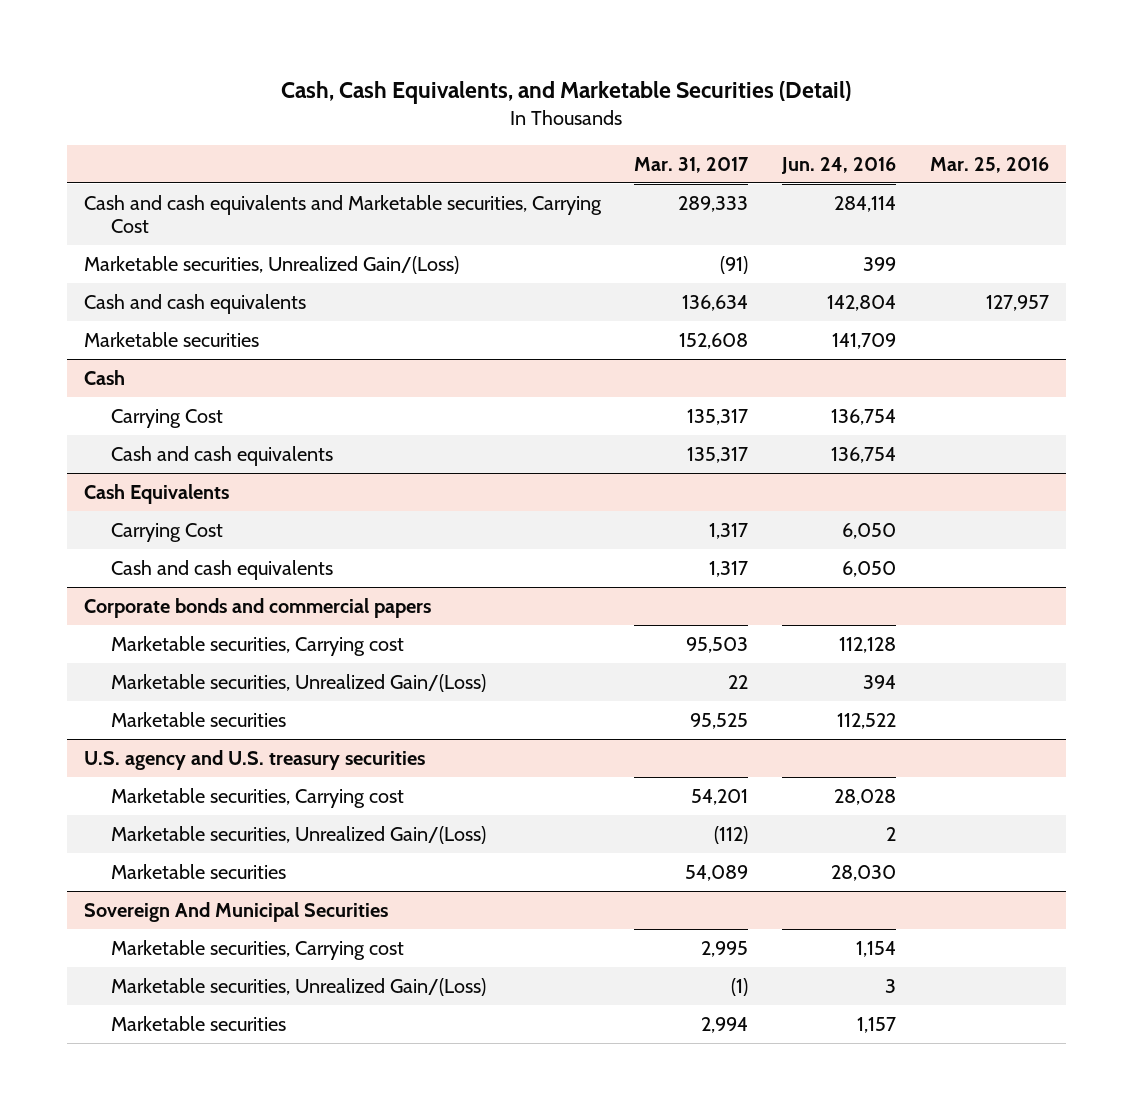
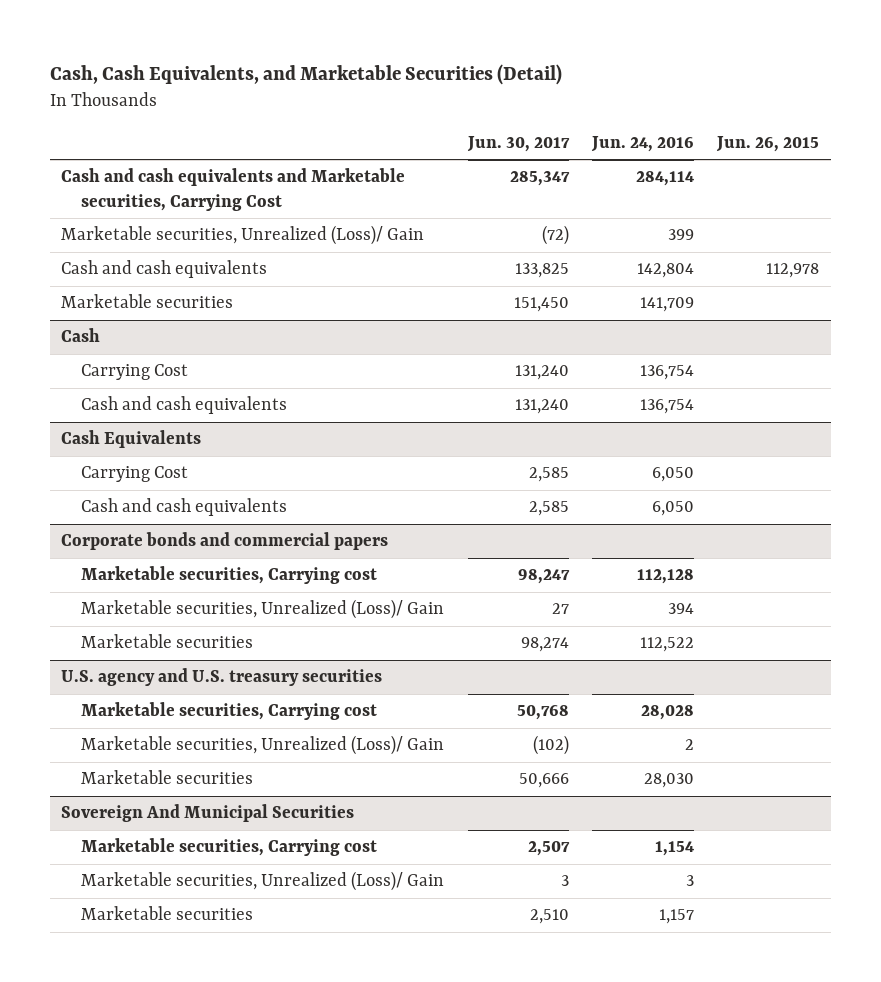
- | Mar. 31, 2017 | Jun. 24, 2016 | Mar. 25, 2016
+ | Jun. 30, 2017 | Jun. 24, 2016 | Jun. 26, 2015
- Marketable securities, Unrealized Gain/(Loss) | (91) | 399 |
+ Marketable securities, Unrealized (Loss)/ Gain | (72) | 399 |
@ Corporate bonds and commercial papers
- Marketable securities, Unrealized Gain/(Loss) | 22 | 394 |
+ Marketable securities, Unrealized (Loss)/ Gain | 27 | 394 |
@ U.S. agency and U.S. treasury securities
- Marketable securities, Unrealized Gain/(Loss) | (112) | 2 |
+ Marketable securities, Unrealized (Loss)/ Gain | (102) | 2 |
@ Sovereign And Municipal Securities
- Marketable securities, Unrealized Gain/(Loss) | (1) | 3 |
+ Marketable securities, Unrealized (Loss)/ Gain | 3 | 3 |

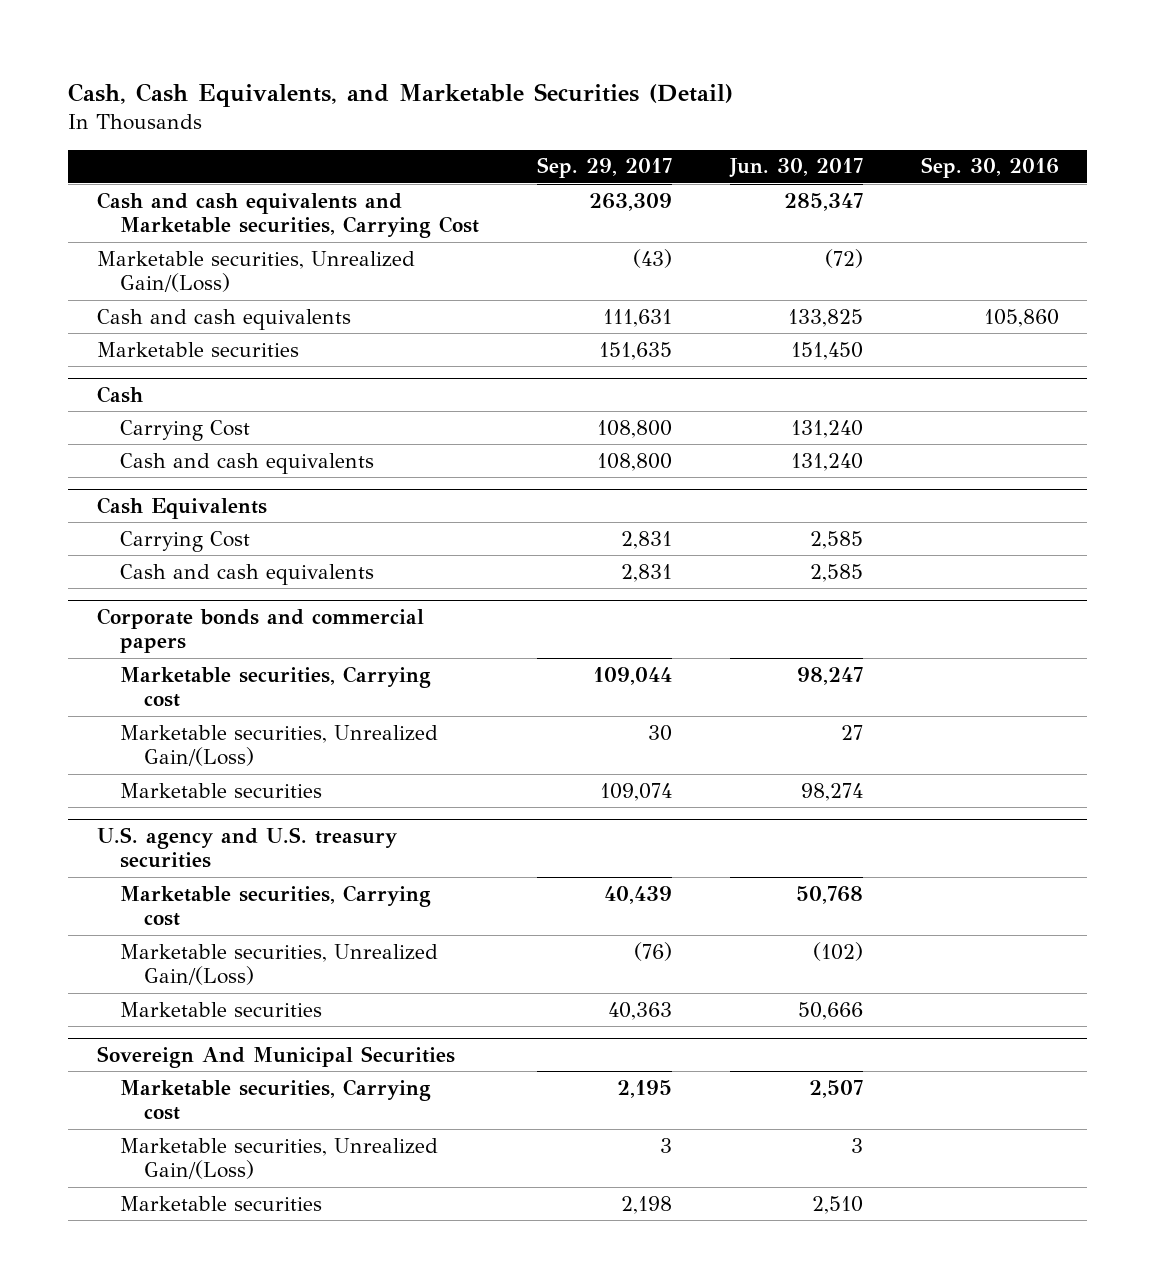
- | Jun. 30, 2017 | Jun. 24, 2016 | Jun. 26, 2015
+ | Sep. 29, 2017 | Jun. 30, 2017 | Sep. 30, 2016
- Marketable securities, Unrealized (Loss)/ Gain | (72) | 399 |
+ Marketable securities, Unrealized Gain/(Loss) | (43) | (72) |
@ Corporate bonds and commercial papers
- Marketable securities, Unrealized (Loss)/ Gain | 27 | 394 |
+ Marketable securities, Unrealized Gain/(Loss) | 30 | 27 |
@ U.S. agency and U.S. treasury securities
- Marketable securities, Unrealized (Loss)/ Gain | (102) | 2 |
+ Marketable securities, Unrealized Gain/(Loss) | (76) | (102) |
@ Sovereign And Municipal Securities
- Marketable securities, Unrealized (Loss)/ Gain | 3 | 3 |
+ Marketable securities, Unrealized Gain/(Loss) | 3 | 3 |

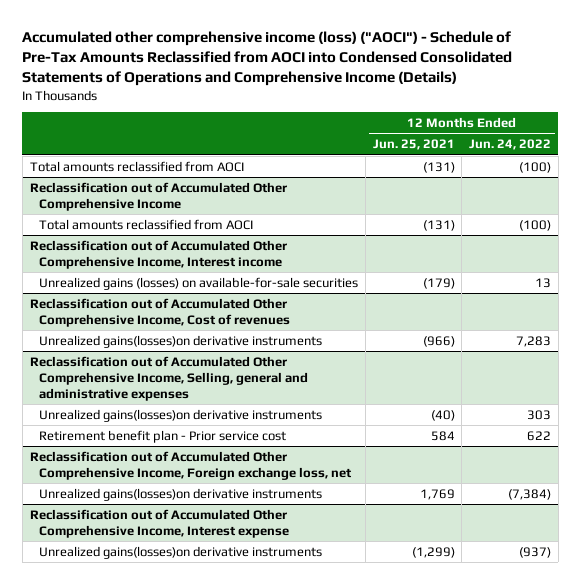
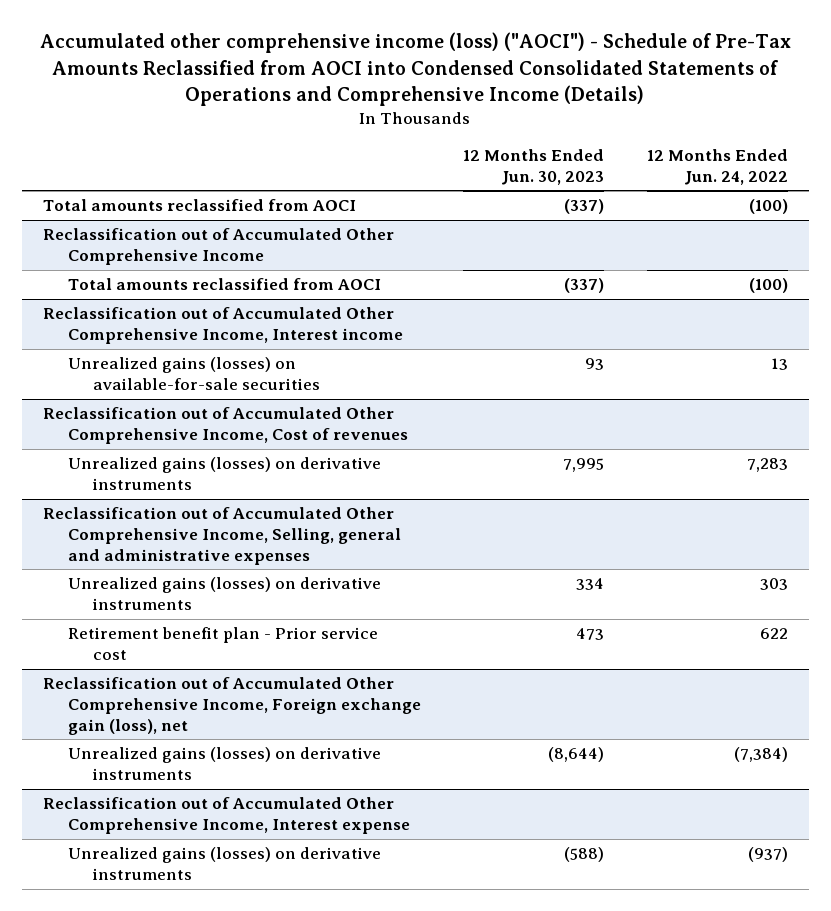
- | 12 Months Ended Jun. 25, 2021 | 12 Months Ended Jun. 24, 2022
+ | 12 Months Ended Jun. 30, 2023 | 12 Months Ended Jun. 24, 2022
@ Reclassification out of Accumulated Other Comprehensive Income, Cost of revenues
- Unrealized gains(losses)on derivative instruments | (966) | 7,283
+ Unrealized gains (losses) on derivative instruments | 7,995 | 7,283
@ Reclassification out of Accumulated Other Comprehensive Income, Selling, general and administrative expenses
- Unrealized gains(losses)on derivative instruments | (40) | 303
+ Unrealized gains (losses) on derivative instruments | 334 | 303
- Reclassification out of Accumulated Other Comprehensive Income, Foreign exchange loss, net
- Unrealized gains(losses)on derivative instruments | 1,769 | (7,384)
+ Reclassification out of Accumulated Other Comprehensive Income, Foreign exchange gain (loss), net
+ Unrealized gains (losses) on derivative instruments | (8,644) | (7,384)
@ Reclassification out of Accumulated Other Comprehensive Income, Interest expense
- Unrealized gains(losses)on derivative instruments | (1,299) | (937)
+ Unrealized gains (losses) on derivative instruments | (588) | (937)

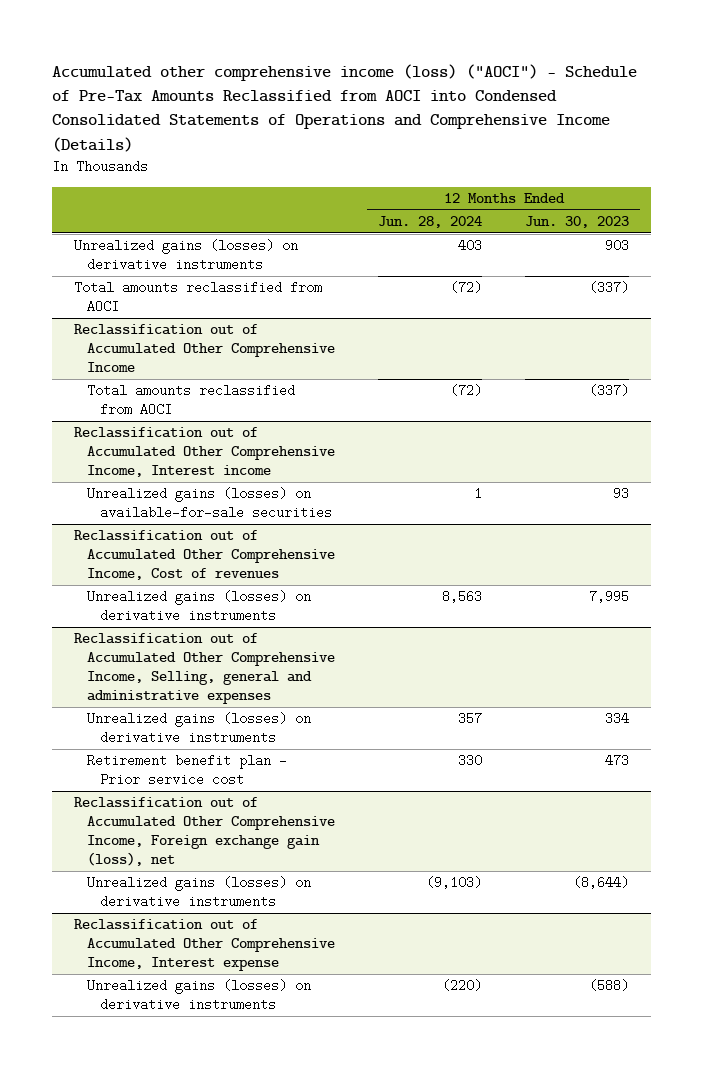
- | 12 Months Ended Jun. 30, 2023 | 12 Months Ended Jun. 24, 2022
+ | 12 Months Ended Jun. 28, 2024 | 12 Months Ended Jun. 30, 2023
+ Unrealized gains (losses) on derivative instruments | 403 | 903

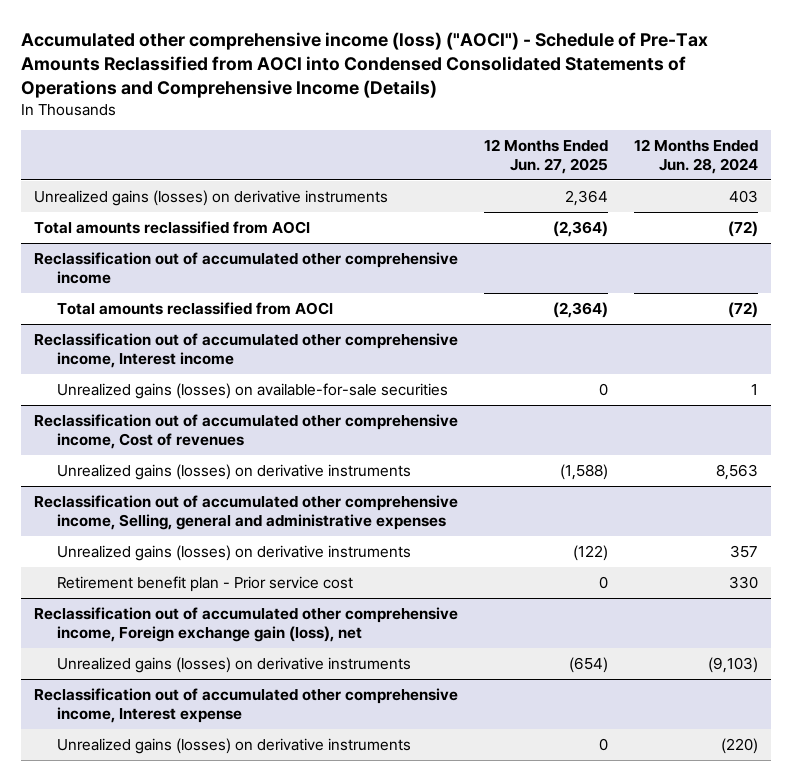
- | 12 Months Ended Jun. 28, 2024 | 12 Months Ended Jun. 30, 2023
+ | 12 Months Ended Jun. 27, 2025 | 12 Months Ended Jun. 28, 2024
- Reclassification out of Accumulated Other Comprehensive Income
+ Reclassification out of accumulated other comprehensive income
- Reclassification out of Accumulated Other Comprehensive Income, Interest income
+ Reclassification out of accumulated other comprehensive income, Interest income
- Reclassification out of Accumulated Other Comprehensive Income, Cost of revenues
+ Reclassification out of accumulated other comprehensive income, Cost of revenues
- Reclassification out of Accumulated Other Comprehensive Income, Selling, general and administrative expenses
+ Reclassification out of accumulated other comprehensive income, Selling, general and administrative expenses
- Reclassification out of Accumulated Other Comprehensive Income, Foreign exchange gain (loss), net
+ Reclassification out of accumulated other comprehensive income, Foreign exchange gain (loss), net
- Reclassification out of Accumulated Other Comprehensive Income, Interest expense
+ Reclassification out of accumulated other comprehensive income, Interest expense

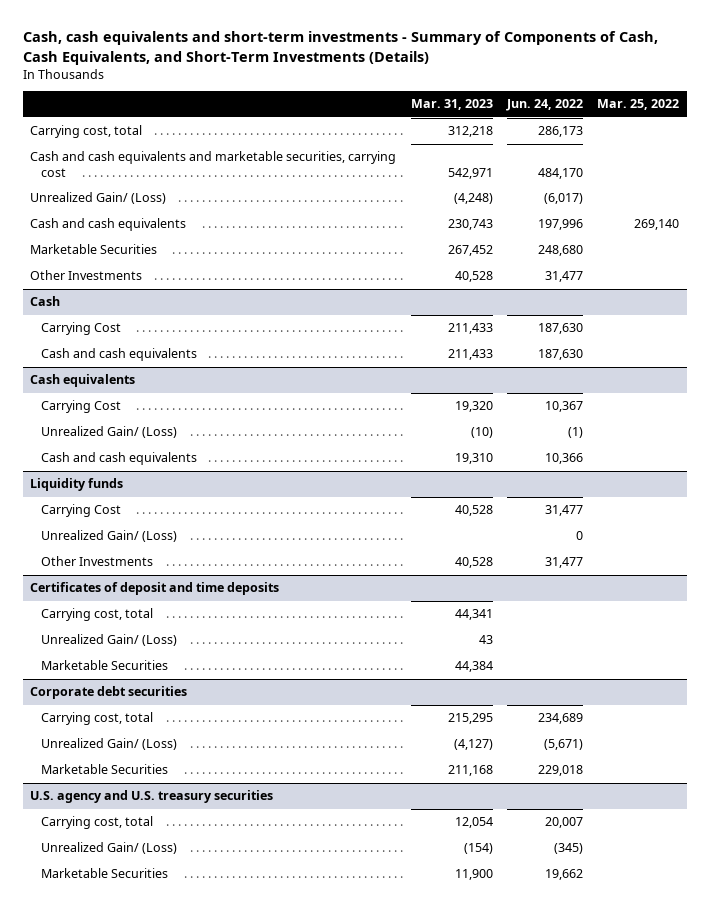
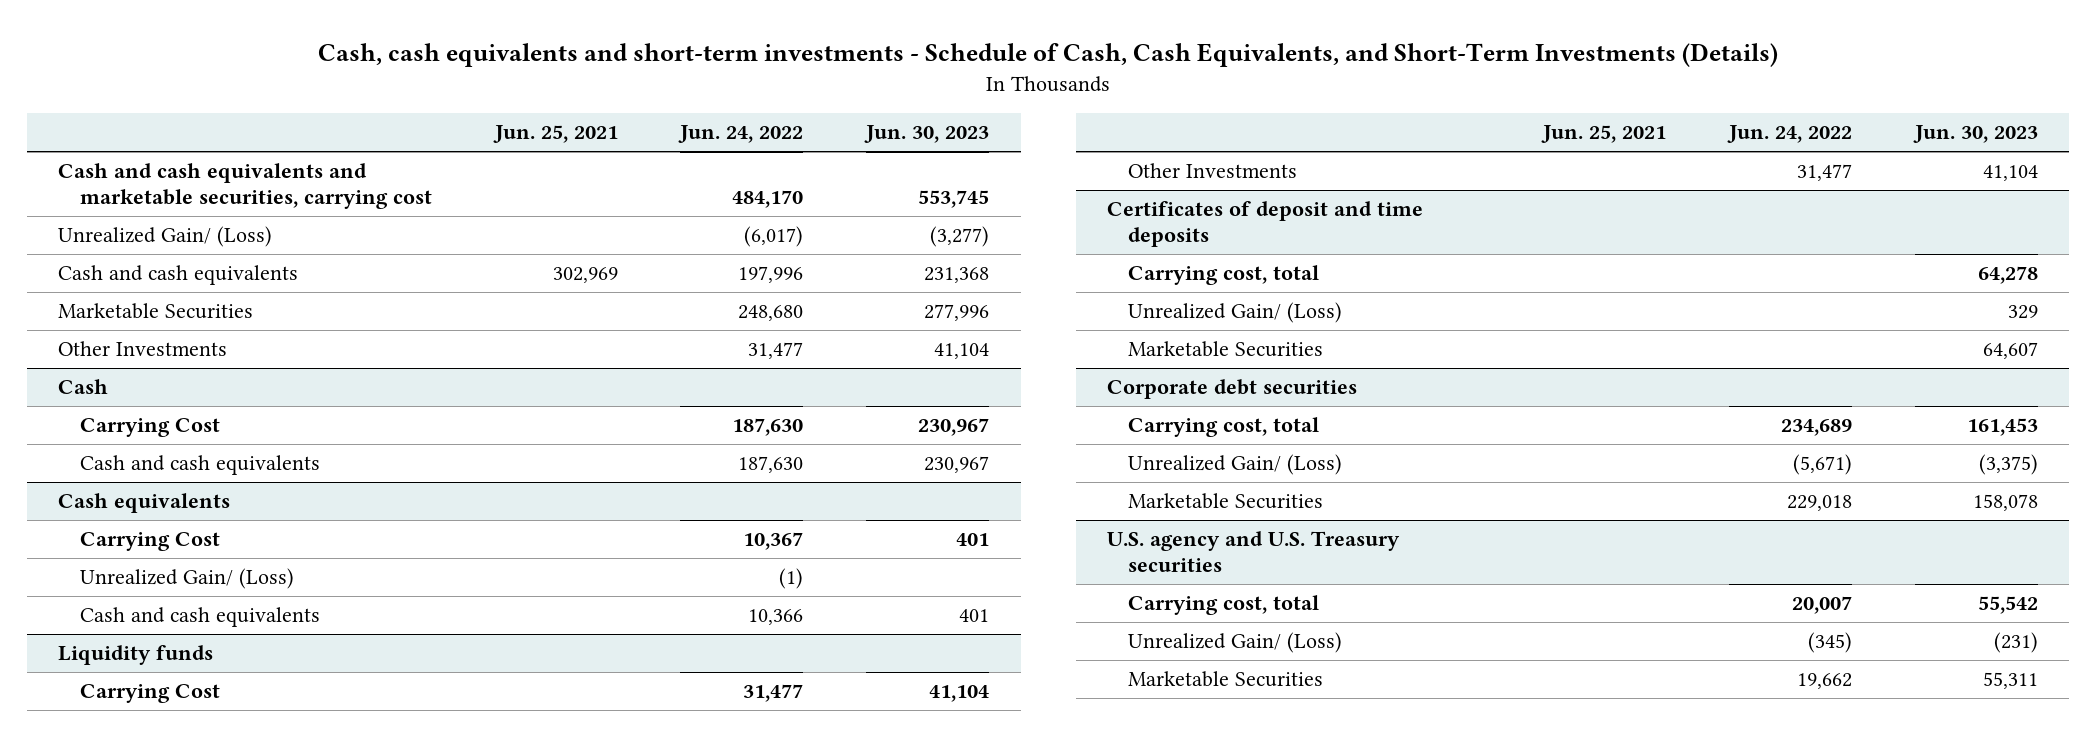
- Cash, cash equivalents and short-term investments - Summary of Components of Cash, Cash Equivalents, and Short-Term Investments (Details)
+ Cash, cash equivalents and short-term investments - Schedule of Cash, Cash Equivalents, and Short-Term Investments (Details)
- | Mar. 31, 2023 | Jun. 24, 2022 | Mar. 25, 2022
+ | Jun. 25, 2021 | Jun. 24, 2022 | Jun. 30, 2023
- Carrying cost, total | 312,218 | 286,173 |
@ Liquidity funds
- Unrealized Gain/ (Loss) | | 0 |
- U.S. agency and U.S. treasury securities
+ U.S. agency and U.S. Treasury securities

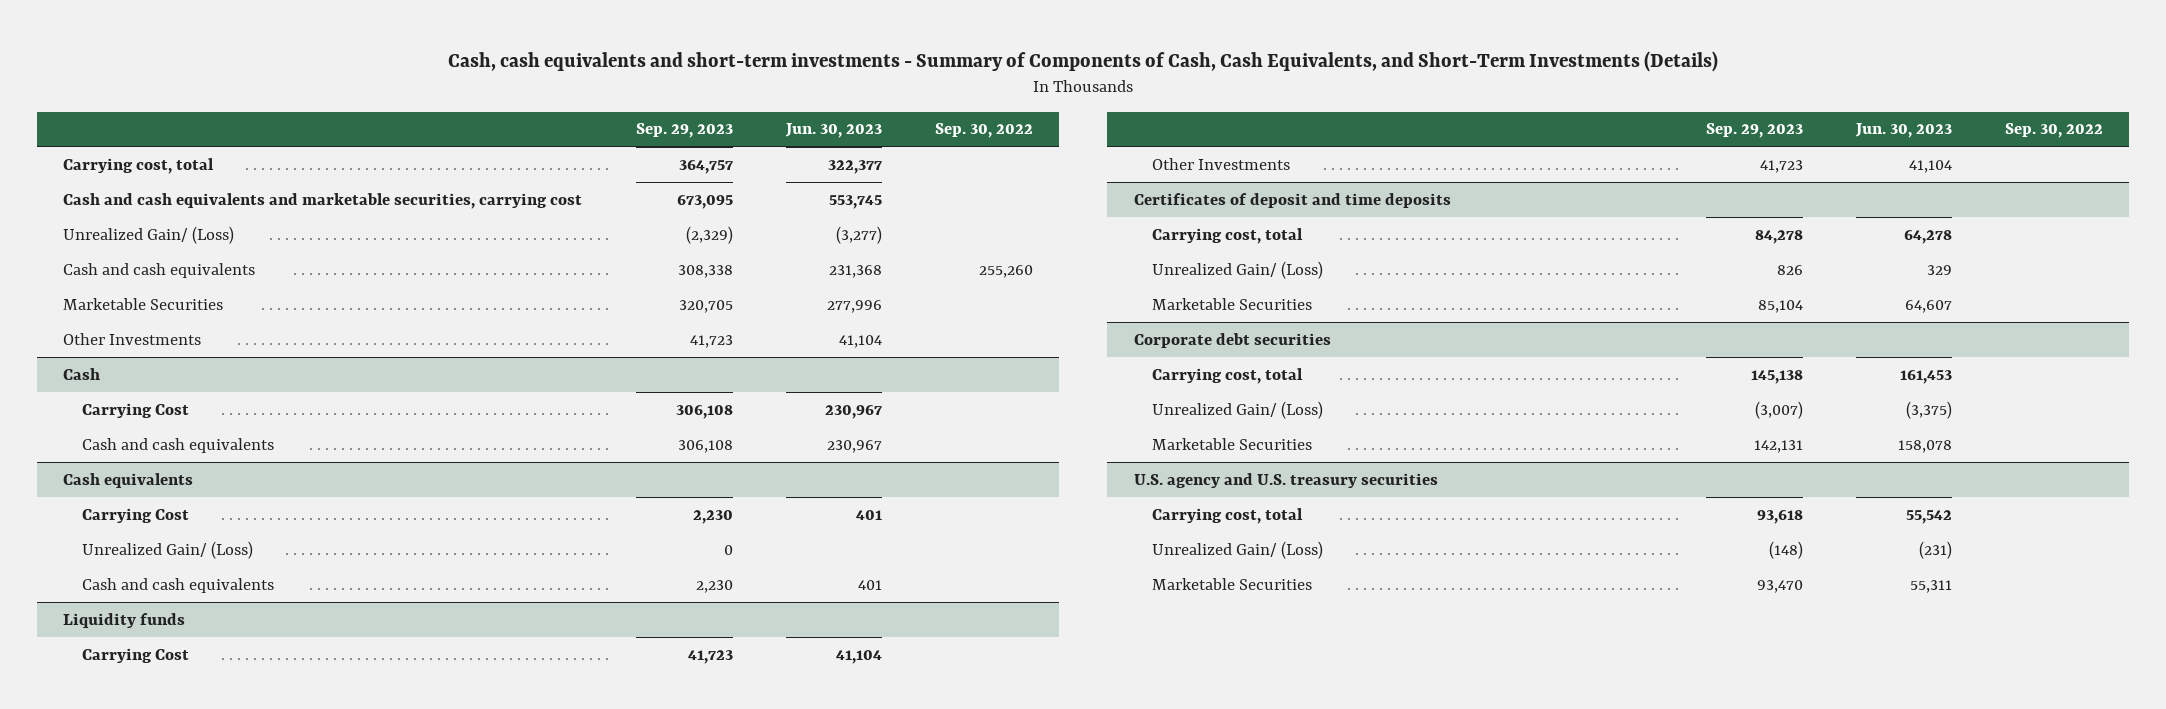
- Cash, cash equivalents and short-term investments - Schedule of Cash, Cash Equivalents, and Short-Term Investments (Details)
+ Cash, cash equivalents and short-term investments - Summary of Components of Cash, Cash Equivalents, and Short-Term Investments (Details)
- | Jun. 25, 2021 | Jun. 24, 2022 | Jun. 30, 2023
+ | Sep. 29, 2023 | Jun. 30, 2023 | Sep. 30, 2022
+ Carrying cost, total | 364,757 | 322,377 |
- U.S. agency and U.S. Treasury securities
+ U.S. agency and U.S. treasury securities

